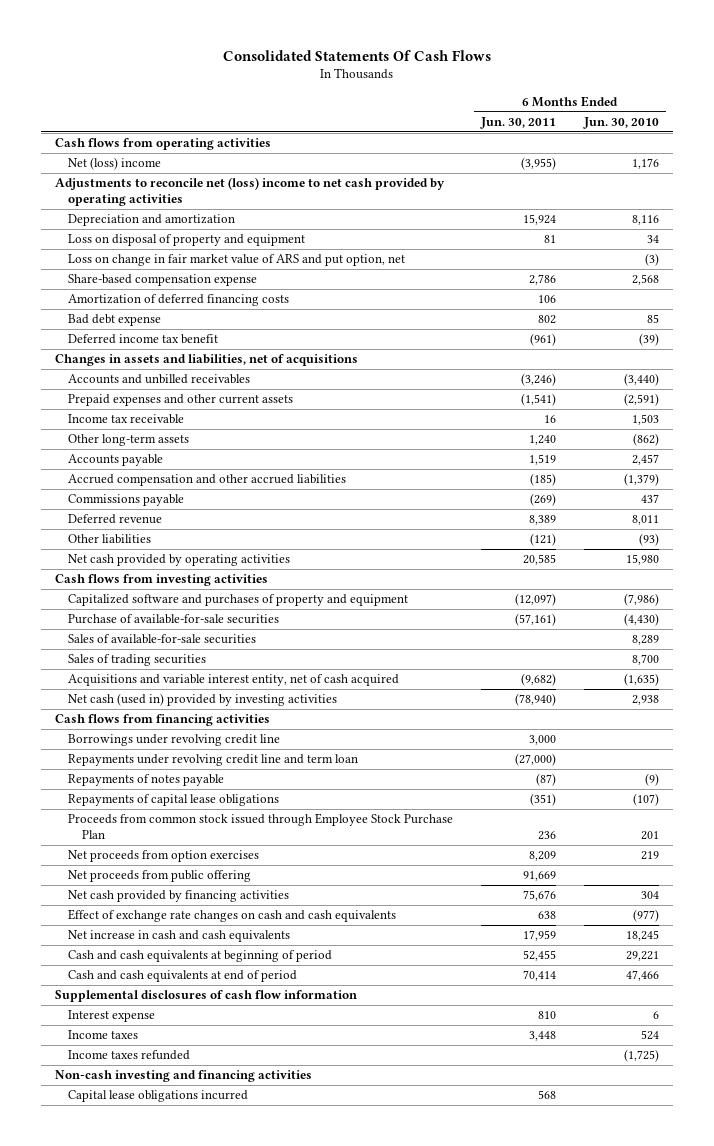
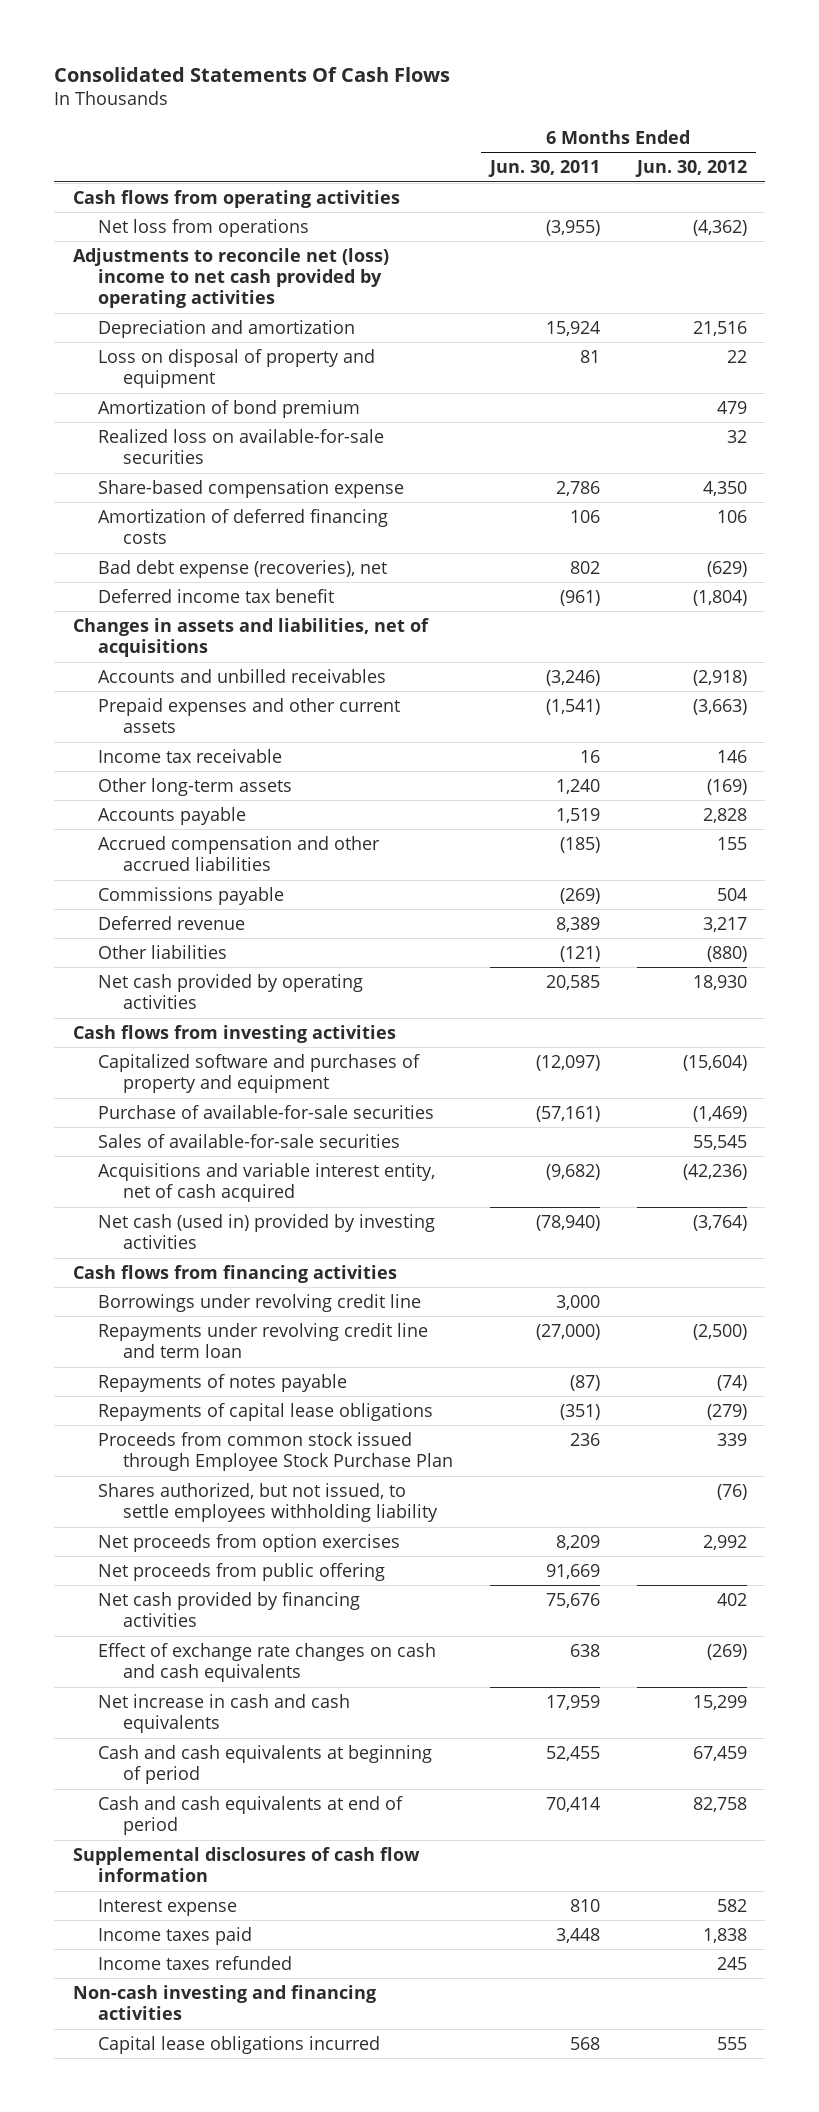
- | 6 Months Ended Jun. 30, 2011 | 6 Months Ended Jun. 30, 2010
+ | 6 Months Ended Jun. 30, 2011 | 6 Months Ended Jun. 30, 2012
- Net (loss) income | (3,955) | 1,176
+ Net loss from operations | (3,955) | (4,362)
- Loss on change in fair market value of ARS and put option, net | | (3)
+ Amortization of bond premium | | 479
+ Realized loss on available-for-sale securities | | 32
- Bad debt expense | 802 | 85
+ Bad debt expense (recoveries), net | 802 | (629)
- Sales of trading securities | | 8,700
+ Shares authorized, but not issued, to settle employees withholding liability | | (76)
- Income taxes | 3,448 | 524
+ Income taxes paid | 3,448 | 1,838

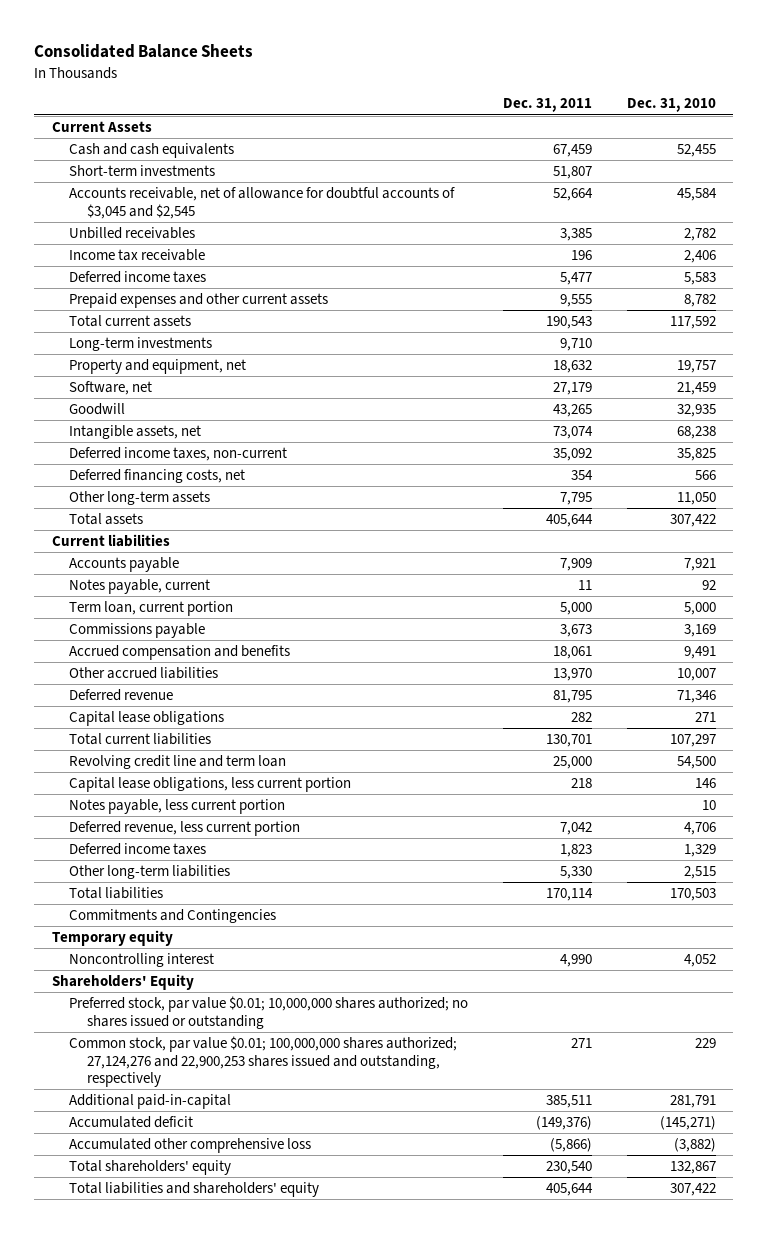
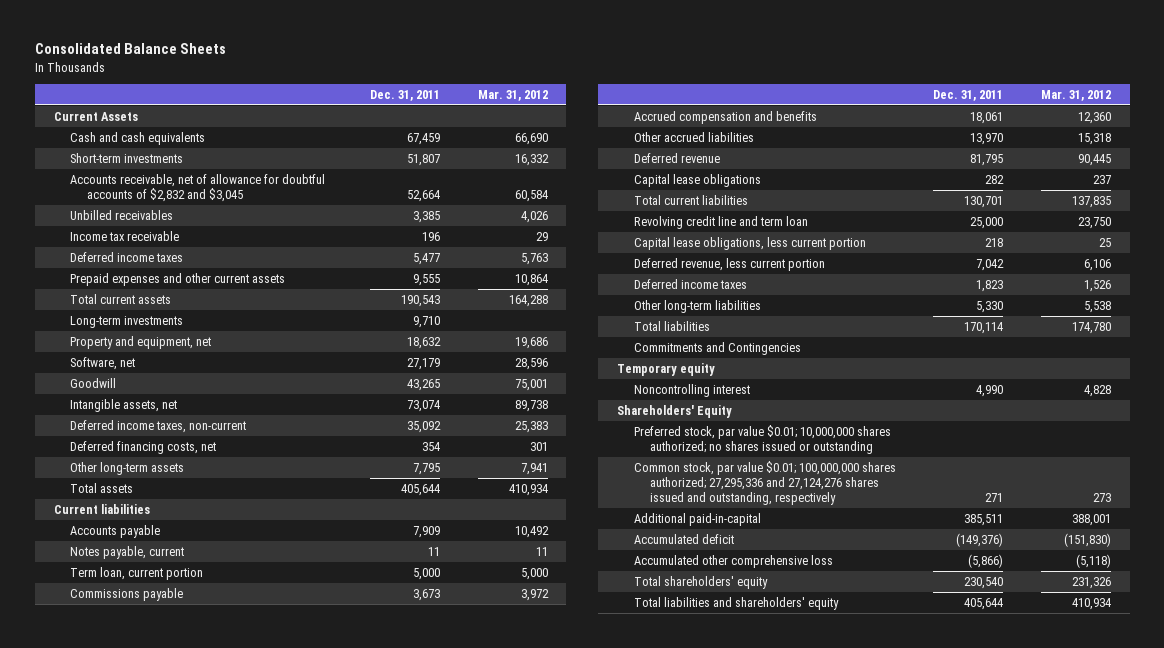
- | Dec. 31, 2011 | Dec. 31, 2010
+ | Dec. 31, 2011 | Mar. 31, 2012
- Accounts receivable, net of allowance for doubtful accounts of $3,045 and $2,545 | 52,664 | 45,584
+ Accounts receivable, net of allowance for doubtful accounts of $2,832 and $3,045 | 52,664 | 60,584
- Notes payable, less current portion | | 10
- Common stock, par value $0.01; 100,000,000 shares authorized; 27,124,276 and 22,900,253 shares issued and outstanding, respectively | 271 | 229
+ Common stock, par value $0.01; 100,000,000 shares authorized; 27,295,336 and 27,124,276 shares issued and outstanding, respectively | 271 | 273

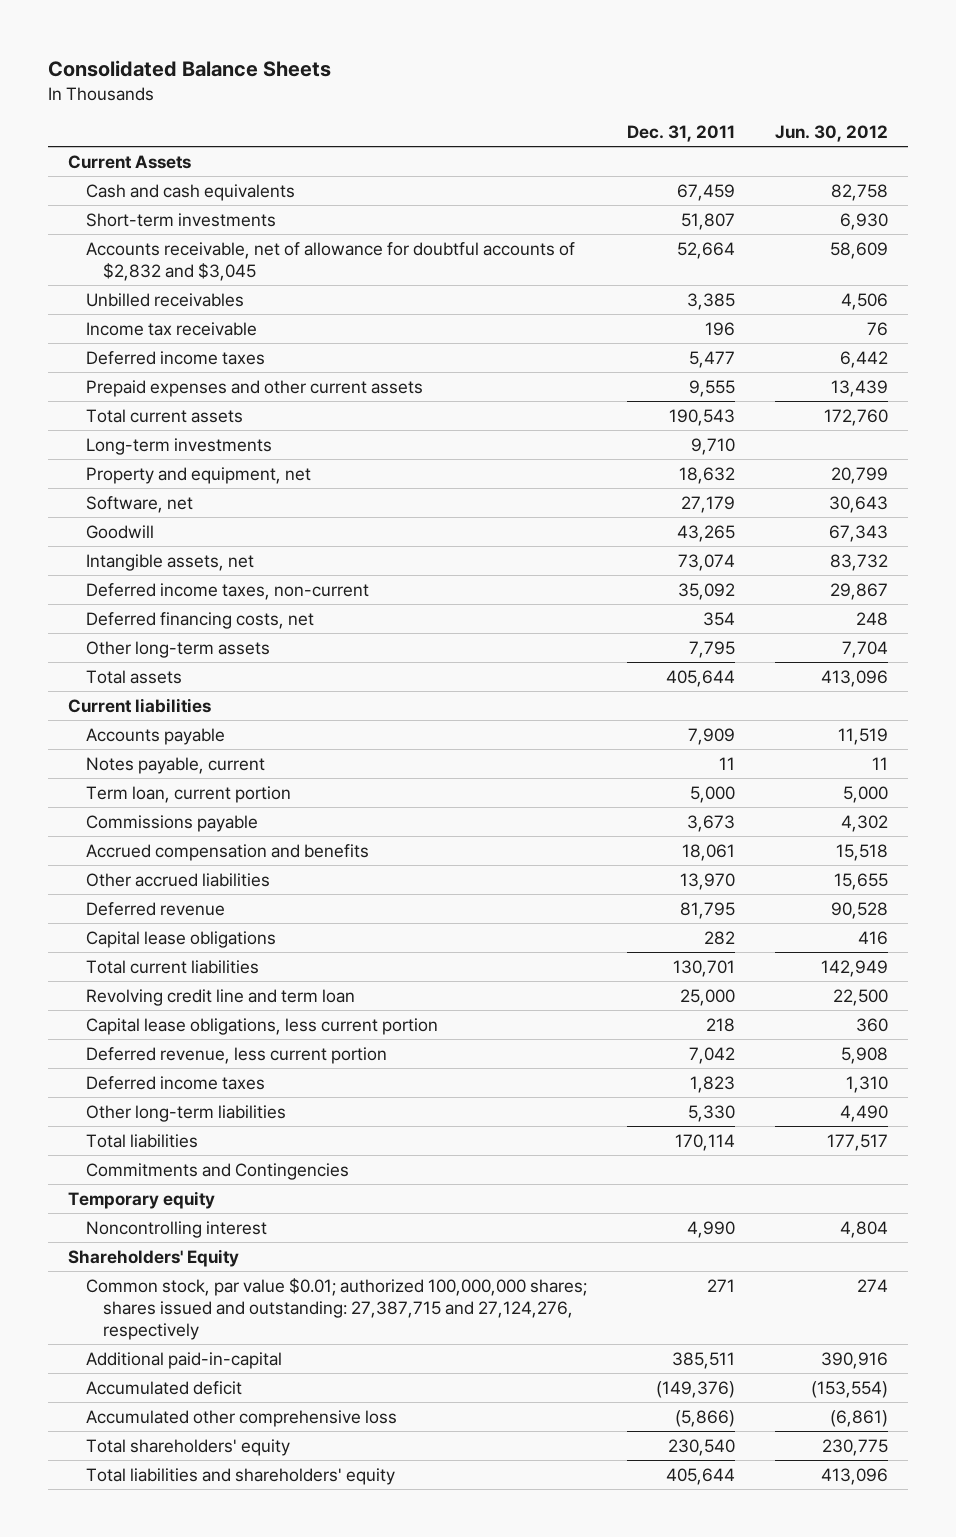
- | Dec. 31, 2011 | Mar. 31, 2012
+ | Dec. 31, 2011 | Jun. 30, 2012
- Preferred stock, par value $0.01; 10,000,000 shares authorized; no shares issued or outstanding
- Common stock, par value $0.01; 100,000,000 shares authorized; 27,295,336 and 27,124,276 shares issued and outstanding, respectively | 271 | 273
+ Common stock, par value $0.01; authorized 100,000,000 shares; shares issued and outstanding: 27,387,715 and 27,124,276, respectively | 271 | 274

